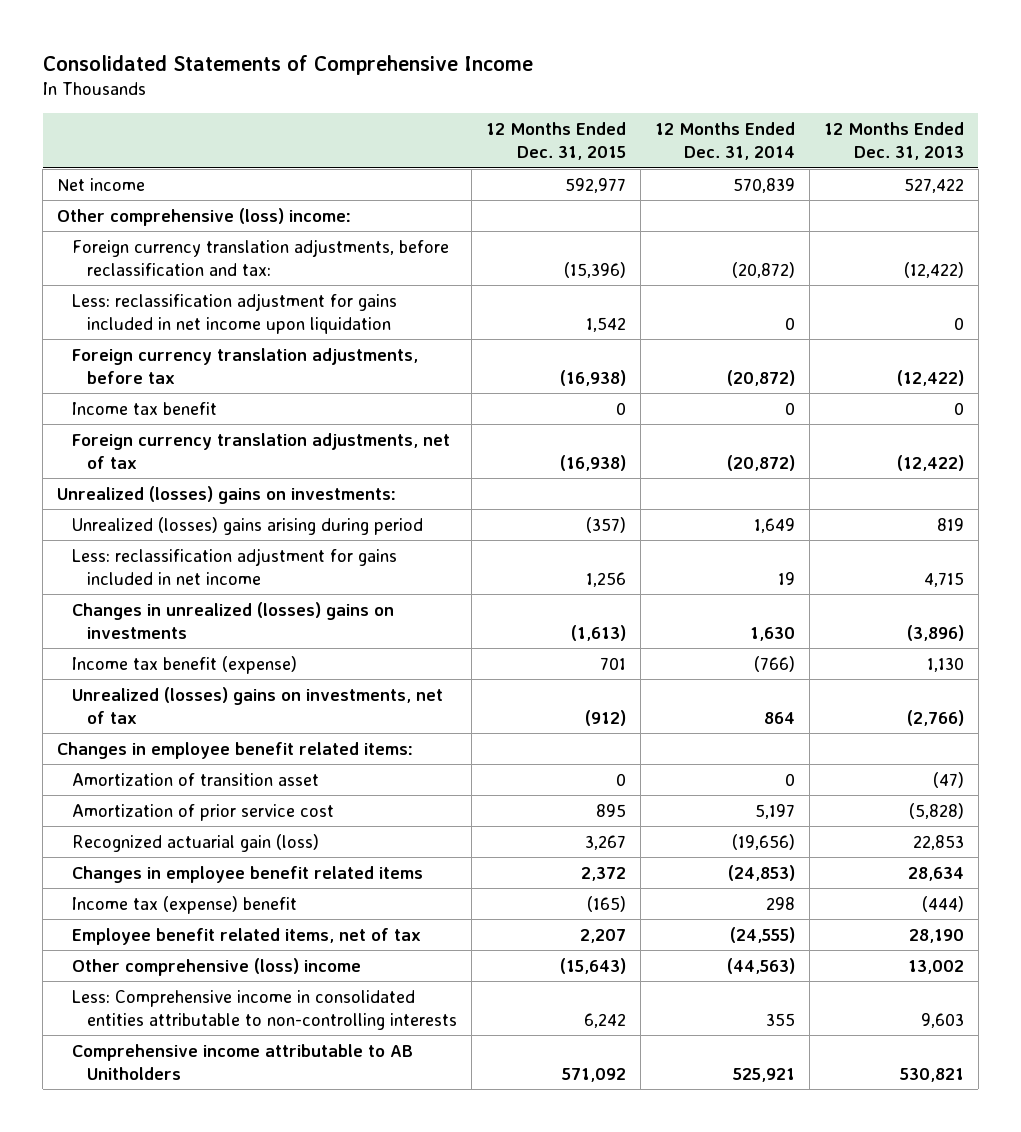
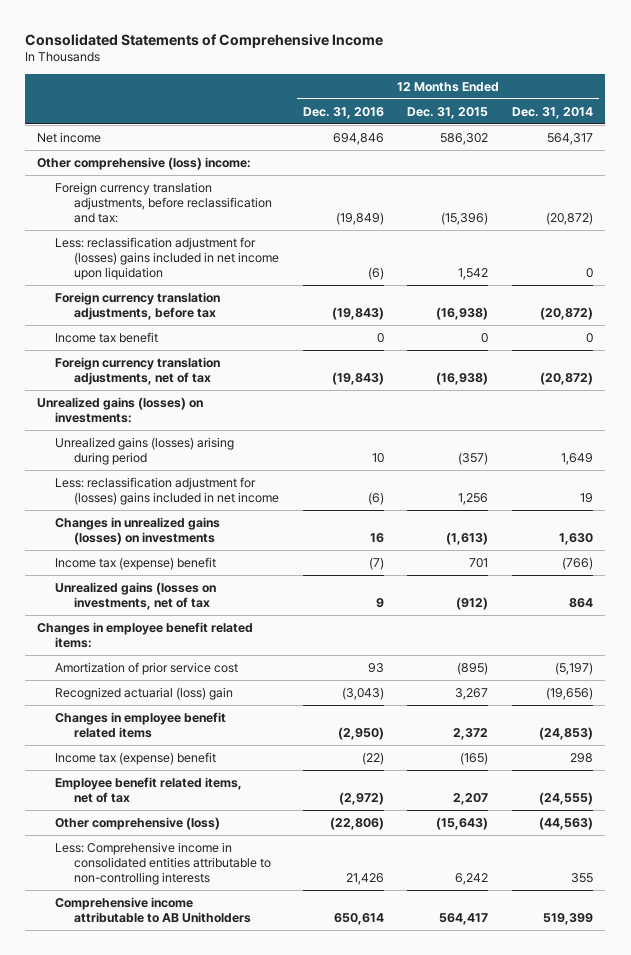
- | 12 Months Ended Dec. 31, 2015 | 12 Months Ended Dec. 31, 2014 | 12 Months Ended Dec. 31, 2013
+ | 12 Months Ended Dec. 31, 2016 | 12 Months Ended Dec. 31, 2015 | 12 Months Ended Dec. 31, 2014
- Net income | 592,977 | 570,839 | 527,422
+ Net income | 694,846 | 586,302 | 564,317
- Less: reclassification adjustment for gains included in net income upon liquidation | 1,542 | 0 | 0
+ Less: reclassification adjustment for (losses) gains included in net income upon liquidation | (6) | 1,542 | 0
- Unrealized (losses) gains on investments:
- Unrealized (losses) gains arising during period | (357) | 1,649 | 819
- Less: reclassification adjustment for gains included in net income | 1,256 | 19 | 4,715
- Changes in unrealized (losses) gains on investments | (1,613) | 1,630 | (3,896)
- Income tax benefit (expense) | 701 | (766) | 1,130
- Unrealized (losses) gains on investments, net of tax | (912) | 864 | (2,766)
+ Unrealized gains (losses) on investments:
+ Unrealized gains (losses) arising during period | 10 | (357) | 1,649
+ Less: reclassification adjustment for (losses) gains included in net income | (6) | 1,256 | 19
+ Changes in unrealized gains (losses) on investments | 16 | (1,613) | 1,630
+ Income tax (expense) benefit | (7) | 701 | (766)
+ Unrealized gains (losses on investments, net of tax | 9 | (912) | 864
- Amortization of transition asset | 0 | 0 | (47)
- Amortization of prior service cost | 895 | 5,197 | (5,828)
- Recognized actuarial gain (loss) | 3,267 | (19,656) | 22,853
+ Amortization of prior service cost | 93 | (895) | (5,197)
+ Recognized actuarial (loss) gain | (3,043) | 3,267 | (19,656)
- Other comprehensive (loss) income | (15,643) | (44,563) | 13,002
+ Other comprehensive (loss) | (22,806) | (15,643) | (44,563)
- Comprehensive income attributable to AB Unitholders | 571,092 | 525,921 | 530,821
+ Comprehensive income attributable to AB Unitholders | 650,614 | 564,417 | 519,399

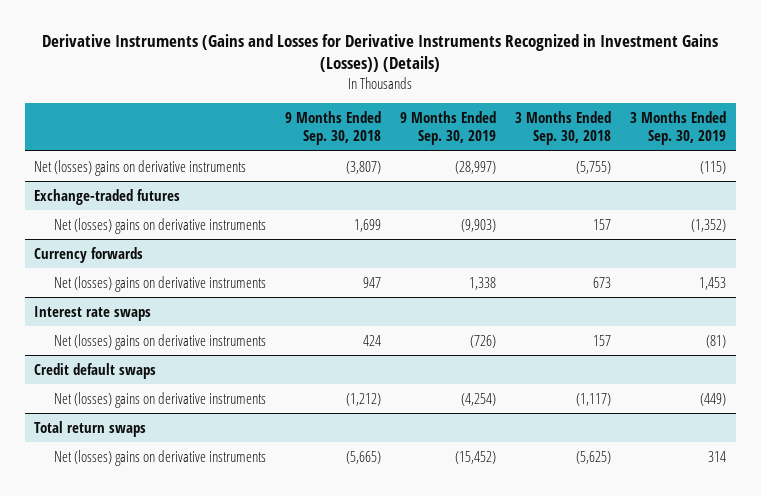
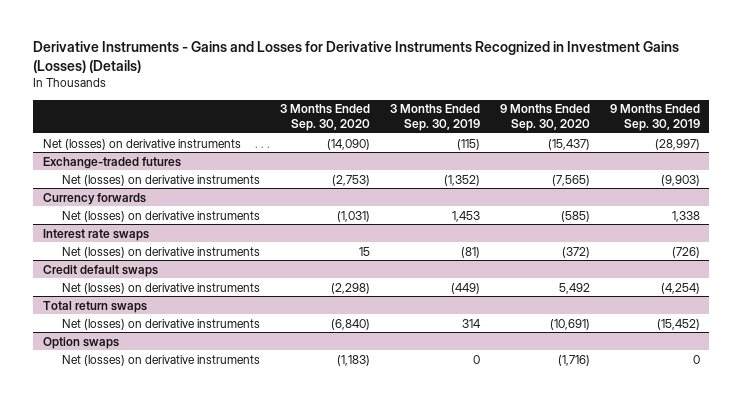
- Derivative Instruments (Gains and Losses for Derivative Instruments Recognized in Investment Gains (Losses)) (Details)
+ Derivative Instruments - Gains and Losses for Derivative Instruments Recognized in Investment Gains (Losses) (Details)
- | 9 Months Ended Sep. 30, 2018 | 9 Months Ended Sep. 30, 2019 | 3 Months Ended Sep. 30, 2018 | 3 Months Ended Sep. 30, 2019
+ | 3 Months Ended Sep. 30, 2020 | 3 Months Ended Sep. 30, 2019 | 9 Months Ended Sep. 30, 2020 | 9 Months Ended Sep. 30, 2019
- Net (losses) gains on derivative instruments | (3,807) | (28,997) | (5,755) | (115)
+ Net (losses) on derivative instruments | (14,090) | (115) | (15,437) | (28,997)
@ Exchange-traded futures
- Net (losses) gains on derivative instruments | 1,699 | (9,903) | 157 | (1,352)
+ Net (losses) on derivative instruments | (2,753) | (1,352) | (7,565) | (9,903)
@ Currency forwards
- Net (losses) gains on derivative instruments | 947 | 1,338 | 673 | 1,453
+ Net (losses) on derivative instruments | (1,031) | 1,453 | (585) | 1,338
@ Interest rate swaps
- Net (losses) gains on derivative instruments | 424 | (726) | 157 | (81)
+ Net (losses) on derivative instruments | 15 | (81) | (372) | (726)
@ Credit default swaps
- Net (losses) gains on derivative instruments | (1,212) | (4,254) | (1,117) | (449)
+ Net (losses) on derivative instruments | (2,298) | (449) | 5,492 | (4,254)
@ Total return swaps
- Net (losses) gains on derivative instruments | (5,665) | (15,452) | (5,625) | 314
+ Net (losses) on derivative instruments | (6,840) | 314 | (10,691) | (15,452)
+ Option swaps
+ Net (losses) on derivative instruments | (1,183) | 0 | (1,716) | 0

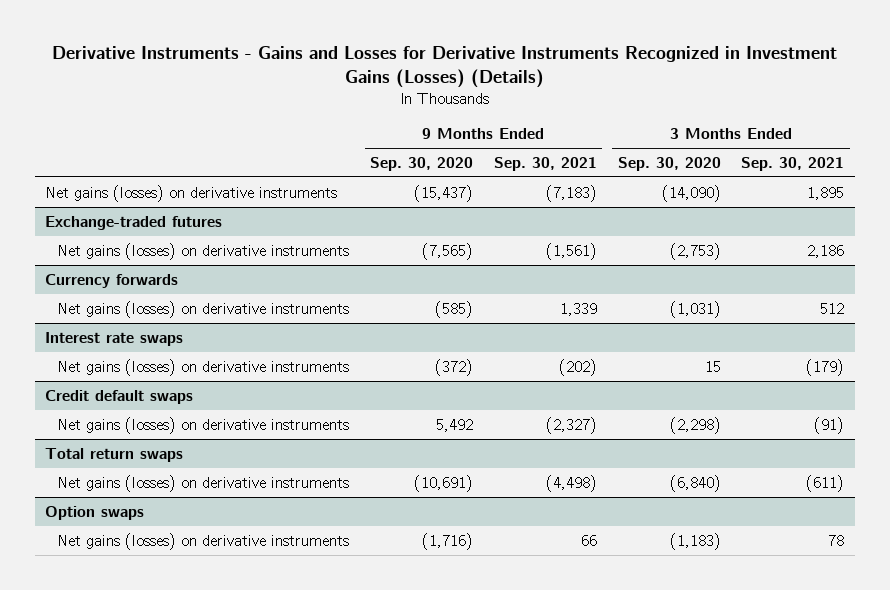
- | 3 Months Ended Sep. 30, 2020 | 3 Months Ended Sep. 30, 2019 | 9 Months Ended Sep. 30, 2020 | 9 Months Ended Sep. 30, 2019
+ | 9 Months Ended Sep. 30, 2020 | 9 Months Ended Sep. 30, 2021 | 3 Months Ended Sep. 30, 2020 | 3 Months Ended Sep. 30, 2021
- Net (losses) on derivative instruments | (14,090) | (115) | (15,437) | (28,997)
+ Net gains (losses) on derivative instruments | (15,437) | (7,183) | (14,090) | 1,895
@ Exchange-traded futures
- Net (losses) on derivative instruments | (2,753) | (1,352) | (7,565) | (9,903)
+ Net gains (losses) on derivative instruments | (7,565) | (1,561) | (2,753) | 2,186
@ Currency forwards
- Net (losses) on derivative instruments | (1,031) | 1,453 | (585) | 1,338
+ Net gains (losses) on derivative instruments | (585) | 1,339 | (1,031) | 512
@ Interest rate swaps
- Net (losses) on derivative instruments | 15 | (81) | (372) | (726)
+ Net gains (losses) on derivative instruments | (372) | (202) | 15 | (179)
@ Credit default swaps
- Net (losses) on derivative instruments | (2,298) | (449) | 5,492 | (4,254)
+ Net gains (losses) on derivative instruments | 5,492 | (2,327) | (2,298) | (91)
@ Total return swaps
- Net (losses) on derivative instruments | (6,840) | 314 | (10,691) | (15,452)
+ Net gains (losses) on derivative instruments | (10,691) | (4,498) | (6,840) | (611)
@ Option swaps
- Net (losses) on derivative instruments | (1,183) | 0 | (1,716) | 0
+ Net gains (losses) on derivative instruments | (1,716) | 66 | (1,183) | 78

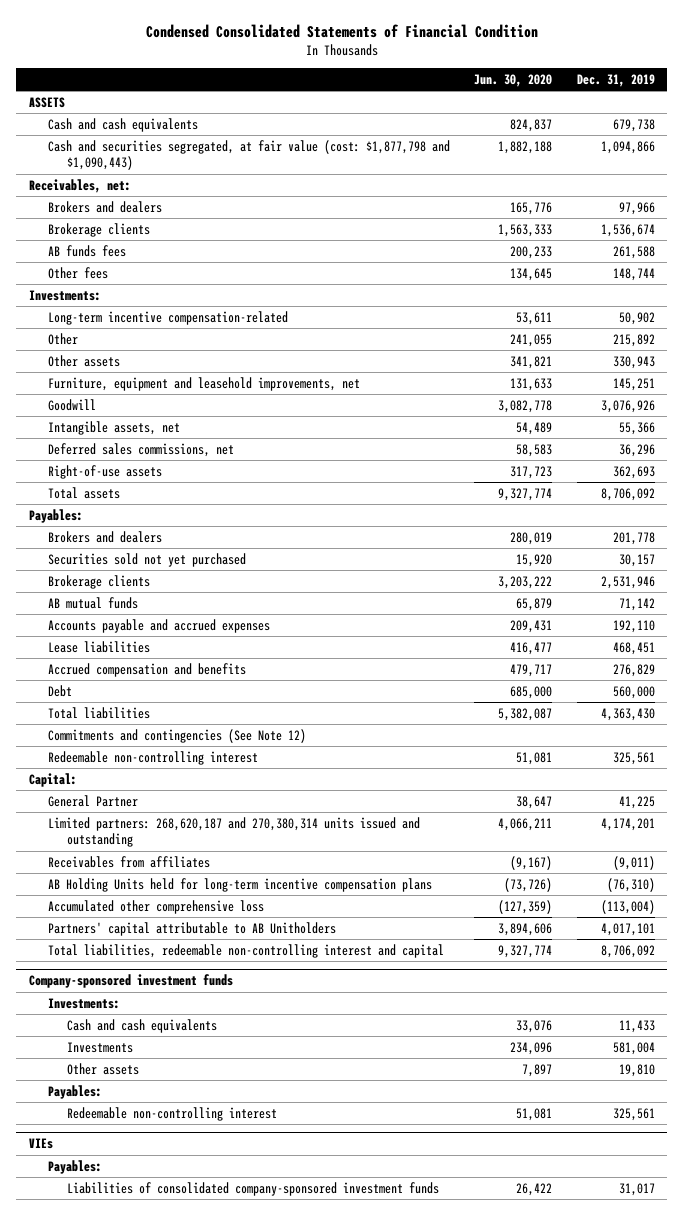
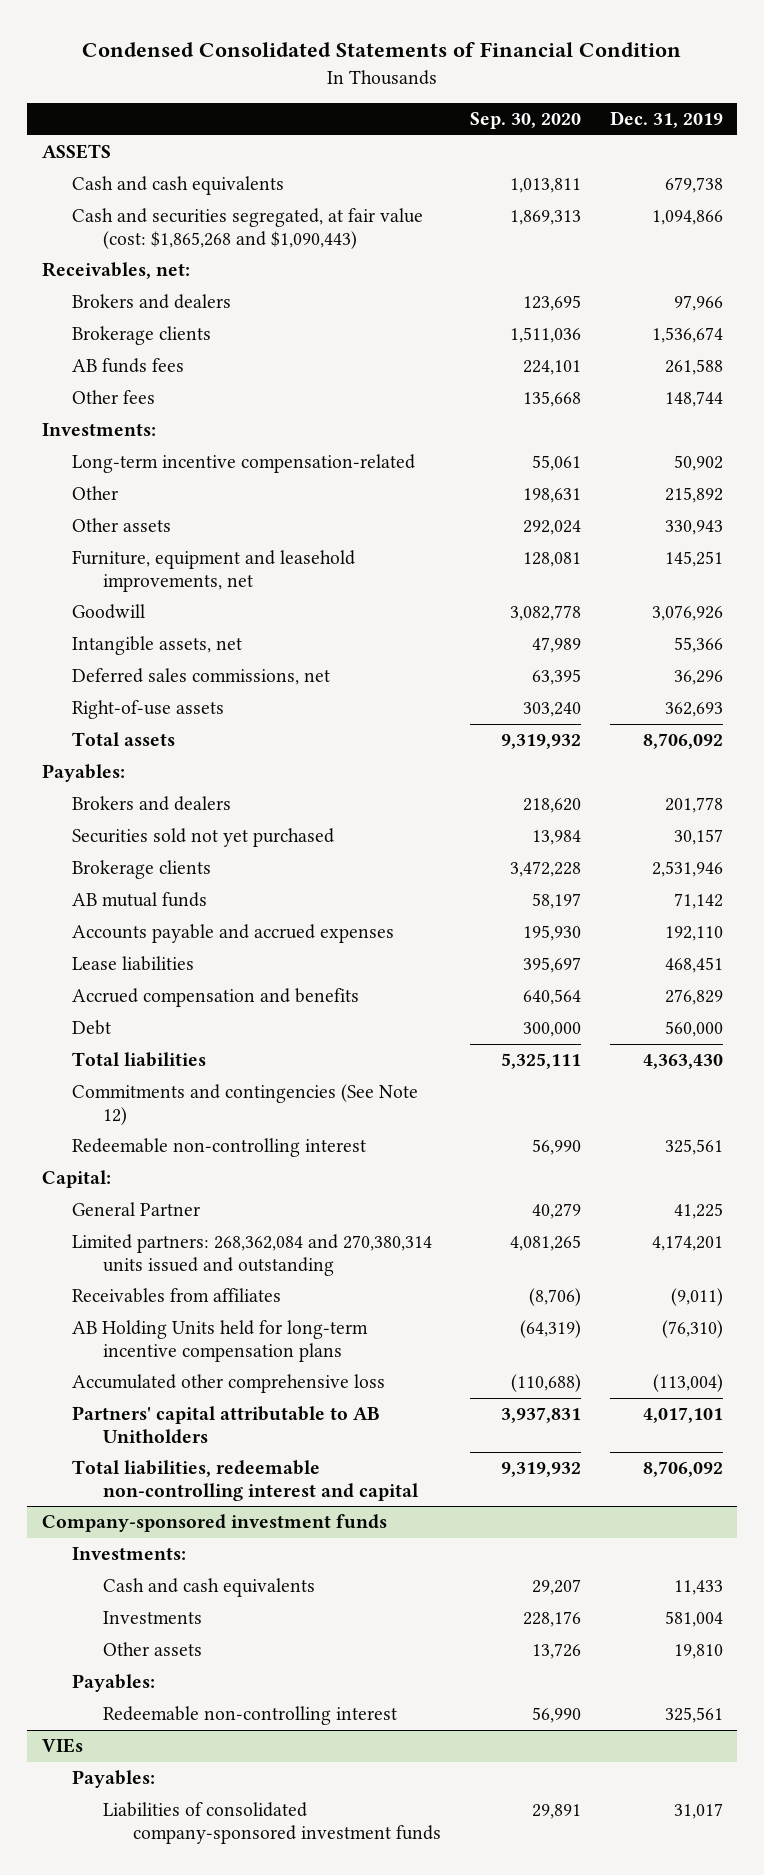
- | Jun. 30, 2020 | Dec. 31, 2019
+ | Sep. 30, 2020 | Dec. 31, 2019
- Cash and securities segregated, at fair value (cost: $1,877,798 and $1,090,443) | 1,882,188 | 1,094,866
+ Cash and securities segregated, at fair value (cost: $1,865,268 and $1,090,443) | 1,869,313 | 1,094,866
- Limited partners: 268,620,187 and 270,380,314 units issued and outstanding | 4,066,211 | 4,174,201
+ Limited partners: 268,362,084 and 270,380,314 units issued and outstanding | 4,081,265 | 4,174,201

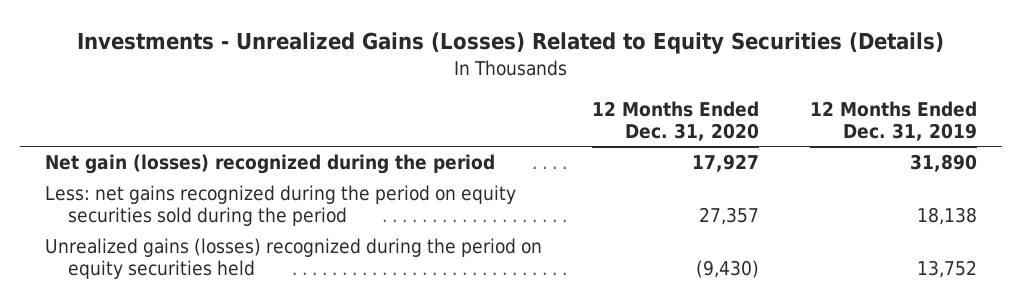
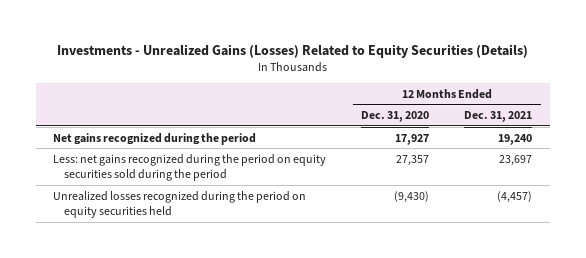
- | 12 Months Ended Dec. 31, 2020 | 12 Months Ended Dec. 31, 2019
+ | 12 Months Ended Dec. 31, 2020 | 12 Months Ended Dec. 31, 2021
- Net gain (losses) recognized during the period | 17,927 | 31,890
+ Net gains recognized during the period | 17,927 | 19,240
- Unrealized gains (losses) recognized during the period on equity securities held | (9,430) | 13,752
+ Unrealized losses recognized during the period on equity securities held | (9,430) | (4,457)

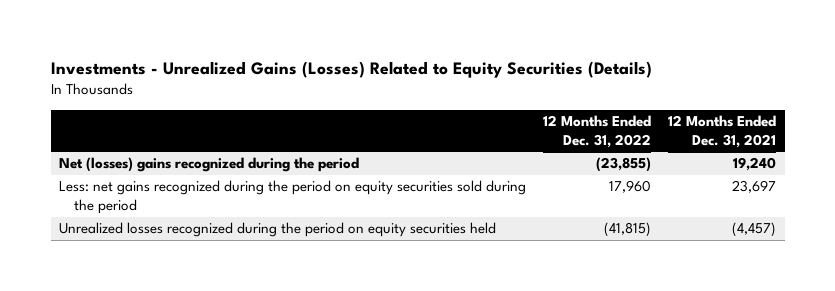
- | 12 Months Ended Dec. 31, 2020 | 12 Months Ended Dec. 31, 2021
+ | 12 Months Ended Dec. 31, 2022 | 12 Months Ended Dec. 31, 2021
- Net gains recognized during the period | 17,927 | 19,240
+ Net (losses) gains recognized during the period | (23,855) | 19,240

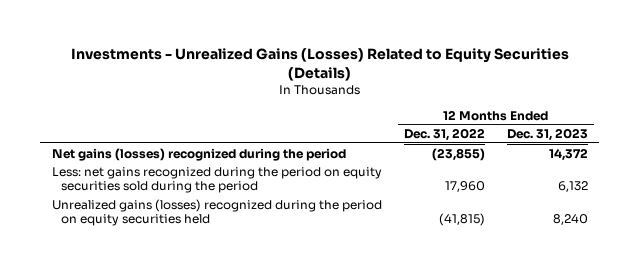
- | 12 Months Ended Dec. 31, 2022 | 12 Months Ended Dec. 31, 2021
+ | 12 Months Ended Dec. 31, 2022 | 12 Months Ended Dec. 31, 2023
- Net (losses) gains recognized during the period | (23,855) | 19,240
+ Net gains (losses) recognized during the period | (23,855) | 14,372
- Unrealized losses recognized during the period on equity securities held | (41,815) | (4,457)
+ Unrealized gains (losses) recognized during the period on equity securities held | (41,815) | 8,240

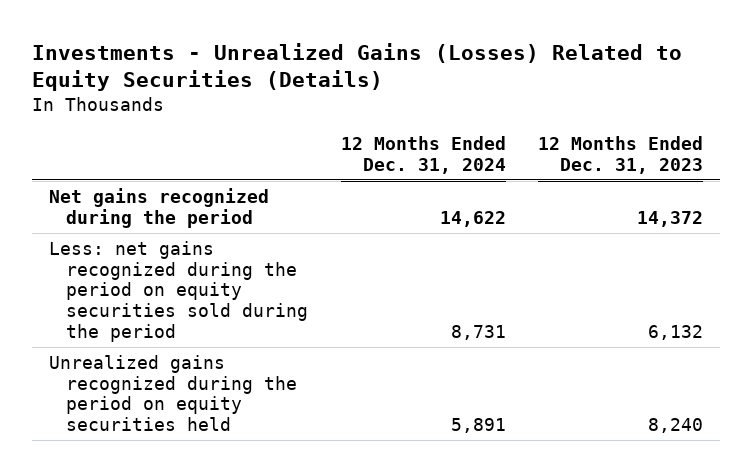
- | 12 Months Ended Dec. 31, 2022 | 12 Months Ended Dec. 31, 2023
+ | 12 Months Ended Dec. 31, 2024 | 12 Months Ended Dec. 31, 2023
- Net gains (losses) recognized during the period | (23,855) | 14,372
+ Net gains recognized during the period | 14,622 | 14,372
- Unrealized gains (losses) recognized during the period on equity securities held | (41,815) | 8,240
+ Unrealized gains recognized during the period on equity securities held | 5,891 | 8,240

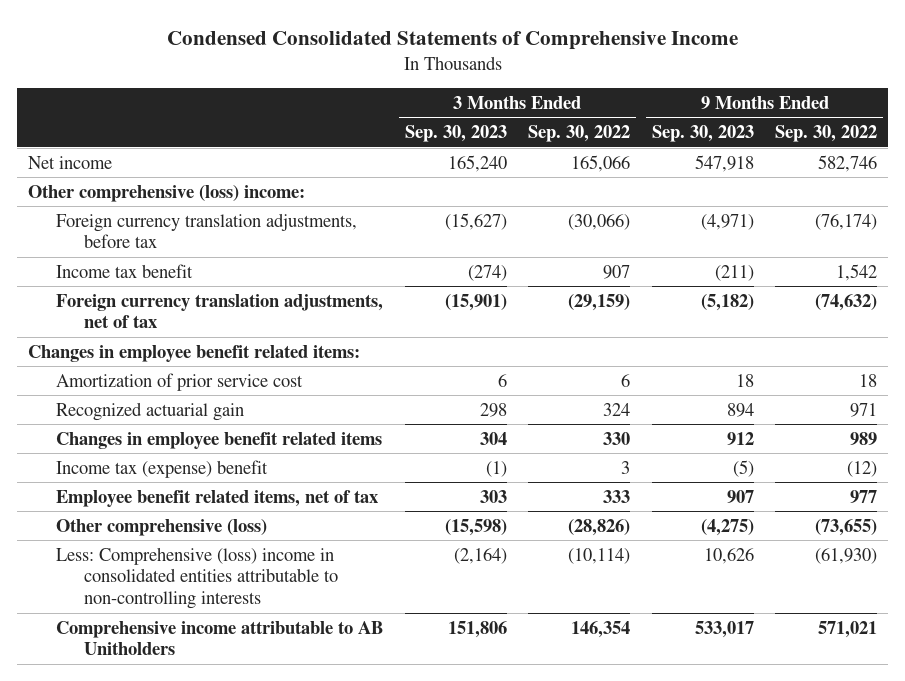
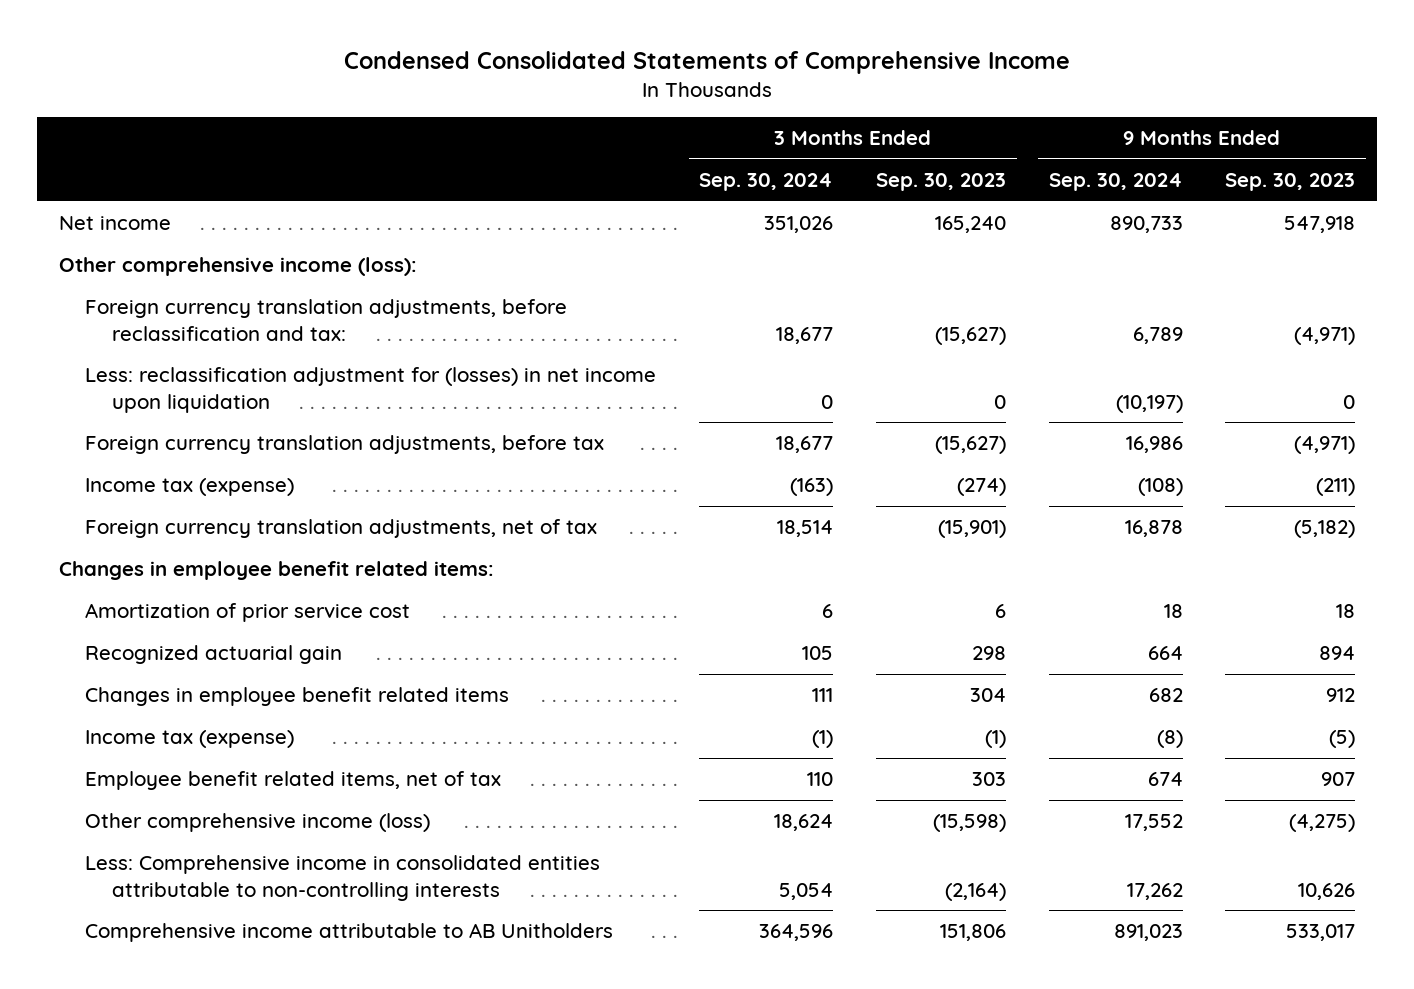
- | 3 Months Ended Sep. 30, 2023 | 3 Months Ended Sep. 30, 2022 | 9 Months Ended Sep. 30, 2023 | 9 Months Ended Sep. 30, 2022
+ | 3 Months Ended Sep. 30, 2024 | 3 Months Ended Sep. 30, 2023 | 9 Months Ended Sep. 30, 2024 | 9 Months Ended Sep. 30, 2023
- Other comprehensive (loss) income:
+ Other comprehensive income (loss):
+ Foreign currency translation adjustments, before reclassification and tax: | 18,677 | (15,627) | 6,789 | (4,971)
+ Less: reclassification adjustment for (losses) in net income upon liquidation | 0 | 0 | (10,197) | 0
- Income tax benefit | (274) | 907 | (211) | 1,542
+ Income tax (expense) | (163) | (274) | (108) | (211)
- Income tax (expense) benefit | (1) | 3 | (5) | (12)
+ Income tax (expense) | (1) | (1) | (8) | (5)
- Other comprehensive (loss) | (15,598) | (28,826) | (4,275) | (73,655)
- Less: Comprehensive (loss) income in consolidated entities attributable to non-controlling interests | (2,164) | (10,114) | 10,626 | (61,930)
+ Other comprehensive income (loss) | 18,624 | (15,598) | 17,552 | (4,275)
+ Less: Comprehensive income in consolidated entities attributable to non-controlling interests | 5,054 | (2,164) | 17,262 | 10,626

